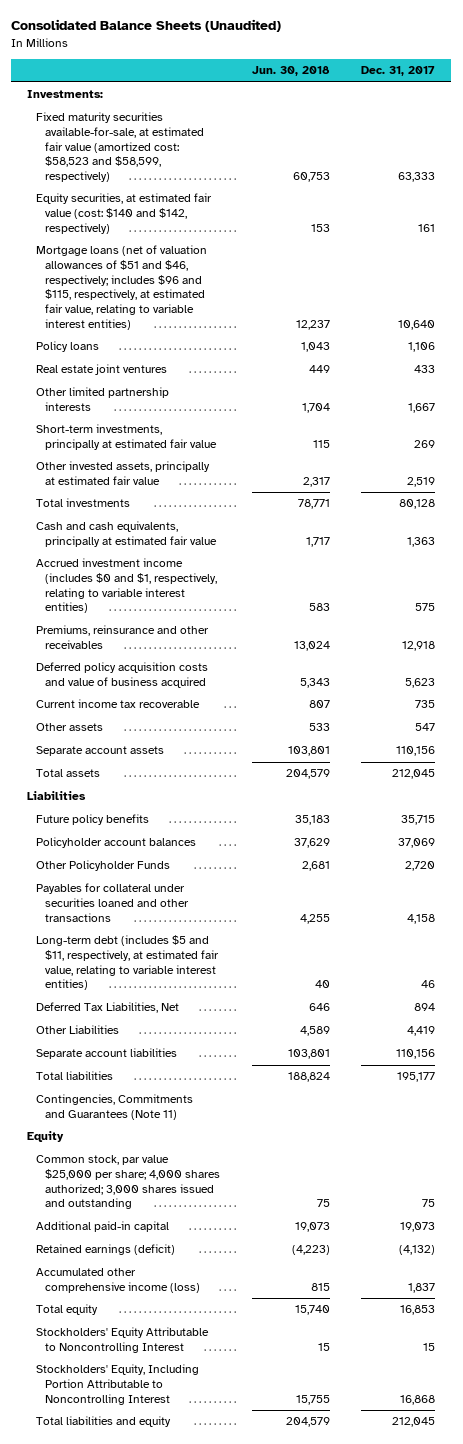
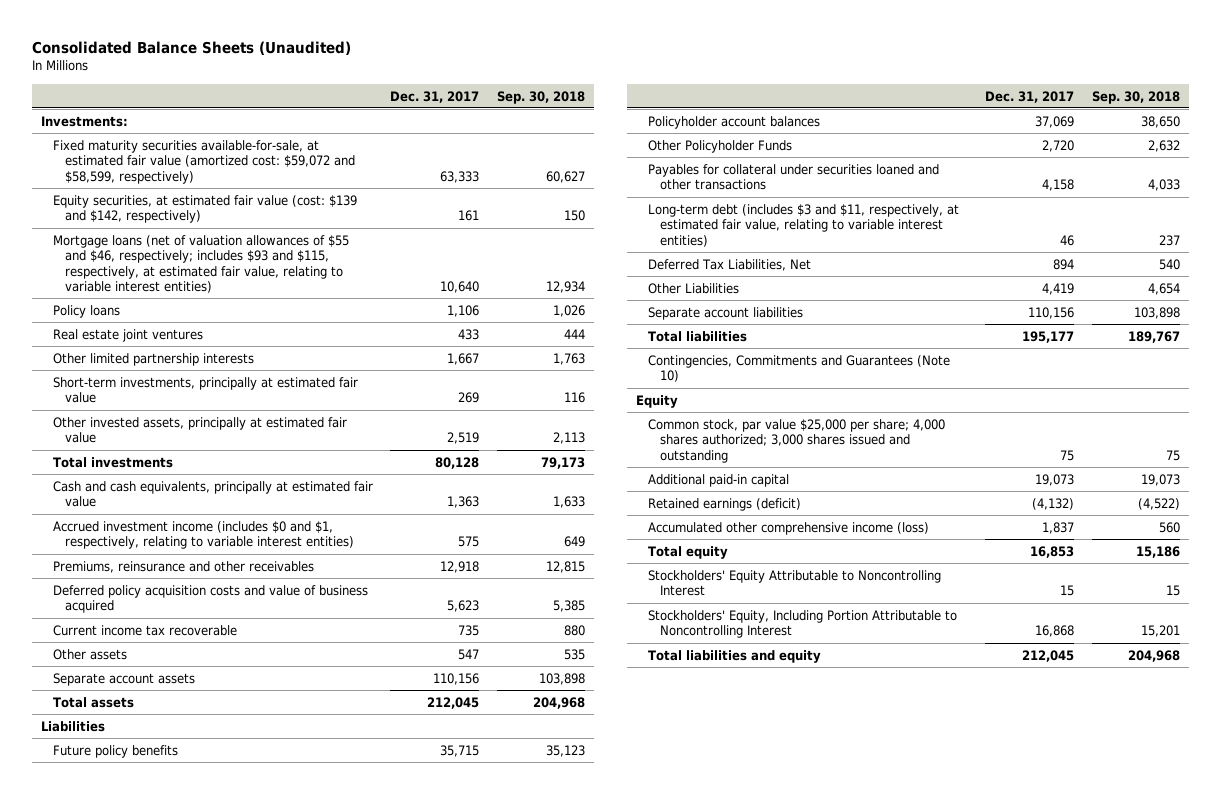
- | Jun. 30, 2018 | Dec. 31, 2017
+ | Dec. 31, 2017 | Sep. 30, 2018
- Fixed maturity securities available-for-sale, at estimated fair value (amortized cost: $58,523 and $58,599, respectively) | 60,753 | 63,333
- Equity securities, at estimated fair value (cost: $140 and $142, respectively) | 153 | 161
- Mortgage loans (net of valuation allowances of $51 and $46, respectively; includes $96 and $115, respectively, at estimated fair value, relating to variable interest entities) | 12,237 | 10,640
+ Fixed maturity securities available-for-sale, at estimated fair value (amortized cost: $59,072 and $58,599, respectively) | 63,333 | 60,627
+ Equity securities, at estimated fair value (cost: $139 and $142, respectively) | 161 | 150
+ Mortgage loans (net of valuation allowances of $55 and $46, respectively; includes $93 and $115, respectively, at estimated fair value, relating to variable interest entities) | 10,640 | 12,934
- Long-term debt (includes $5 and $11, respectively, at estimated fair value, relating to variable interest entities) | 40 | 46
+ Long-term debt (includes $3 and $11, respectively, at estimated fair value, relating to variable interest entities) | 46 | 237
- Contingencies, Commitments and Guarantees (Note 11)
+ Contingencies, Commitments and Guarantees (Note 10)

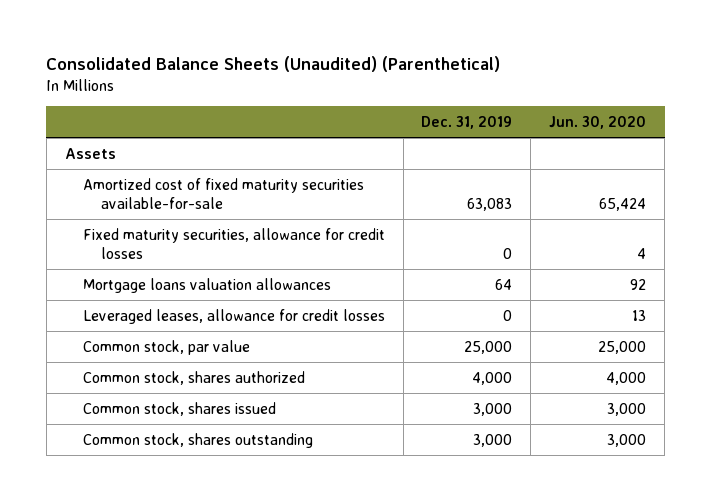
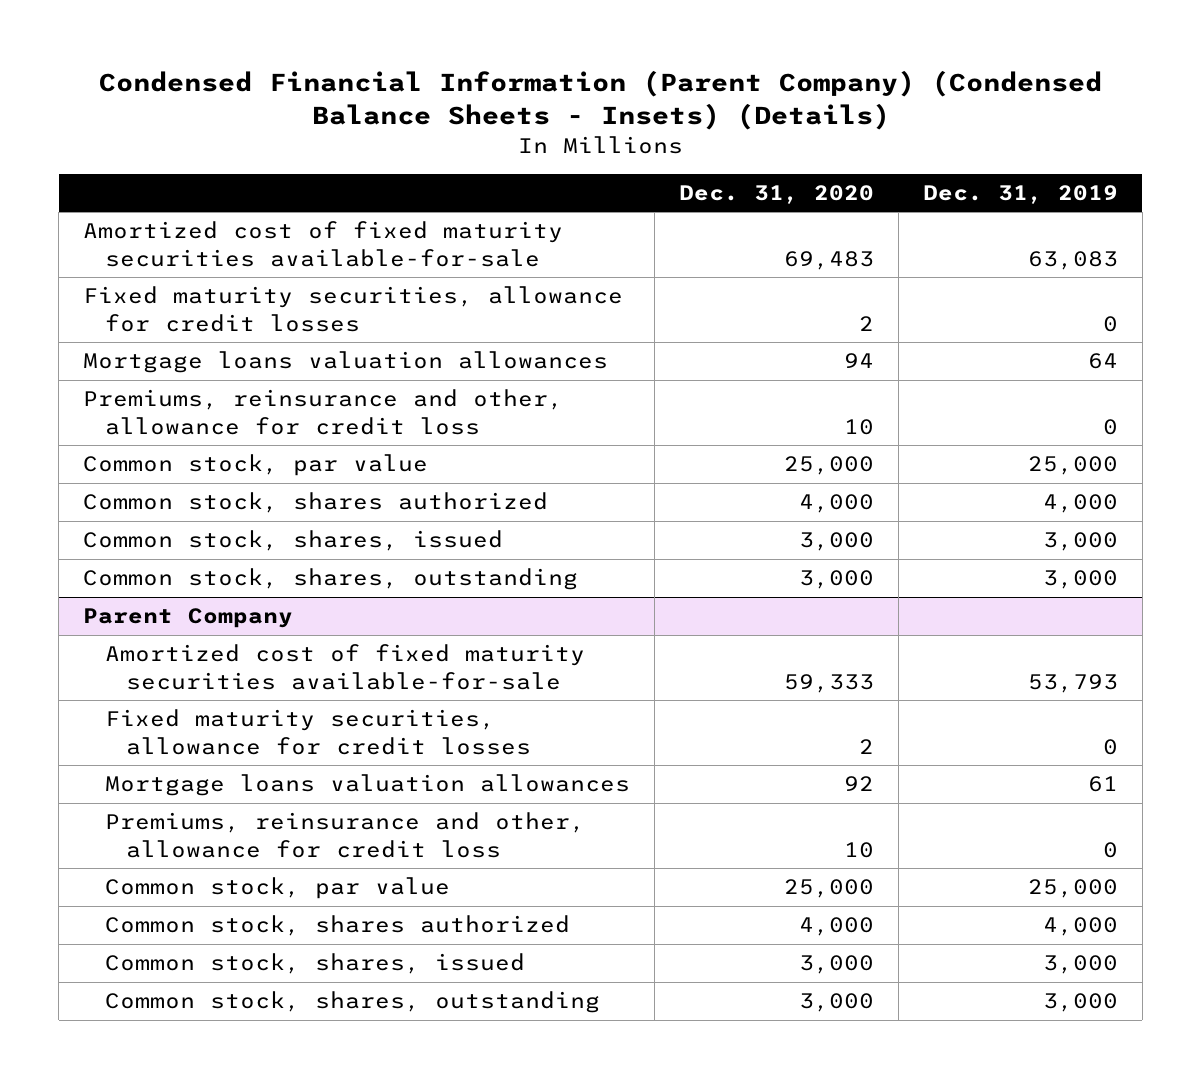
- Consolidated Balance Sheets (Unaudited) (Parenthetical)
+ Condensed Financial Information (Parent Company) (Condensed Balance Sheets - Insets) (Details)
- | Dec. 31, 2019 | Jun. 30, 2020
+ | Dec. 31, 2020 | Dec. 31, 2019
- Assets
- Leveraged leases, allowance for credit losses | 0 | 13
+ Premiums, reinsurance and other, allowance for credit loss | 10 | 0
- Common stock, shares issued | 3,000 | 3,000
- Common stock, shares outstanding | 3,000 | 3,000
+ Common stock, shares, issued | 3,000 | 3,000
+ Common stock, shares, outstanding | 3,000 | 3,000
+ Parent Company
+ Amortized cost of fixed maturity securities available-for-sale | 59,333 | 53,793
+ Fixed maturity securities, allowance for credit losses | 2 | 0
+ Mortgage loans valuation allowances | 92 | 61
+ Premiums, reinsurance and other, allowance for credit loss | 10 | 0
+ Common stock, par value | 25,000 | 25,000
+ Common stock, shares authorized | 4,000 | 4,000
+ Common stock, shares, issued | 3,000 | 3,000
+ Common stock, shares, outstanding | 3,000 | 3,000

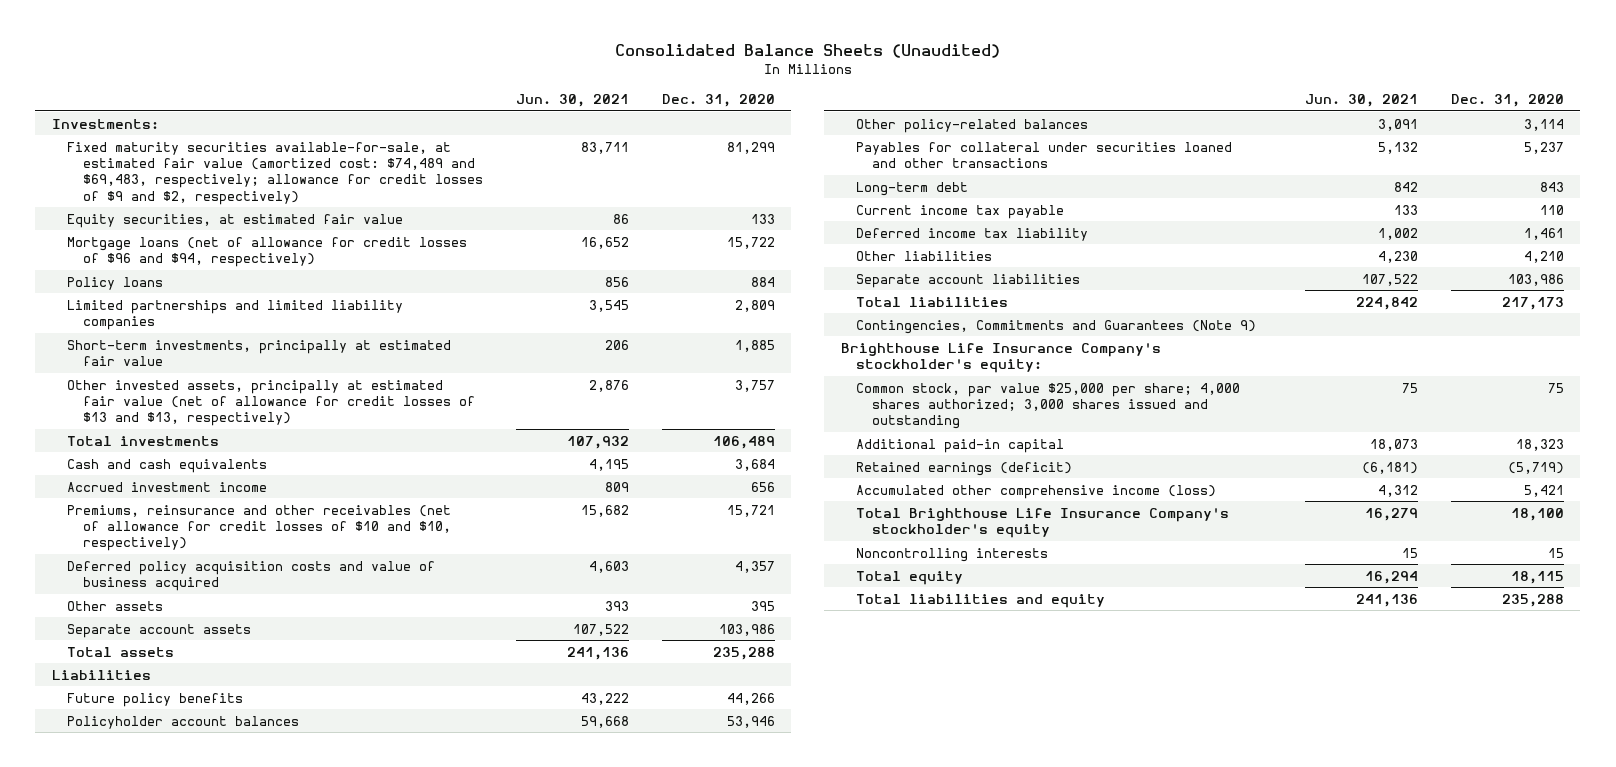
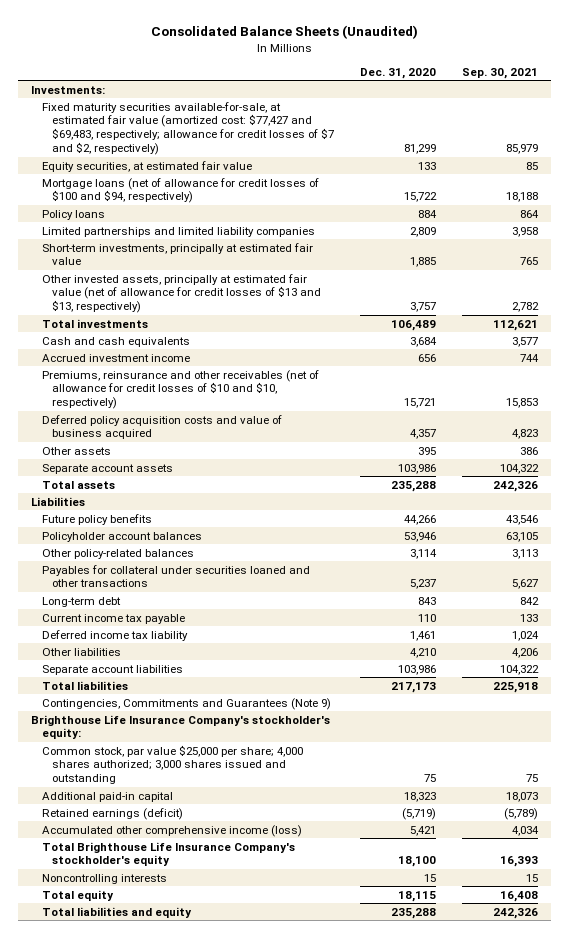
- | Jun. 30, 2021 | Dec. 31, 2020
+ | Dec. 31, 2020 | Sep. 30, 2021
- Fixed maturity securities available-for-sale, at estimated fair value (amortized cost: $74,489 and $69,483, respectively; allowance for credit losses of $9 and $2, respectively) | 83,711 | 81,299
+ Fixed maturity securities available-for-sale, at estimated fair value (amortized cost: $77,427 and $69,483, respectively; allowance for credit losses of $7 and $2, respectively) | 81,299 | 85,979
- Mortgage loans (net of allowance for credit losses of $96 and $94, respectively) | 16,652 | 15,722
+ Mortgage loans (net of allowance for credit losses of $100 and $94, respectively) | 15,722 | 18,188

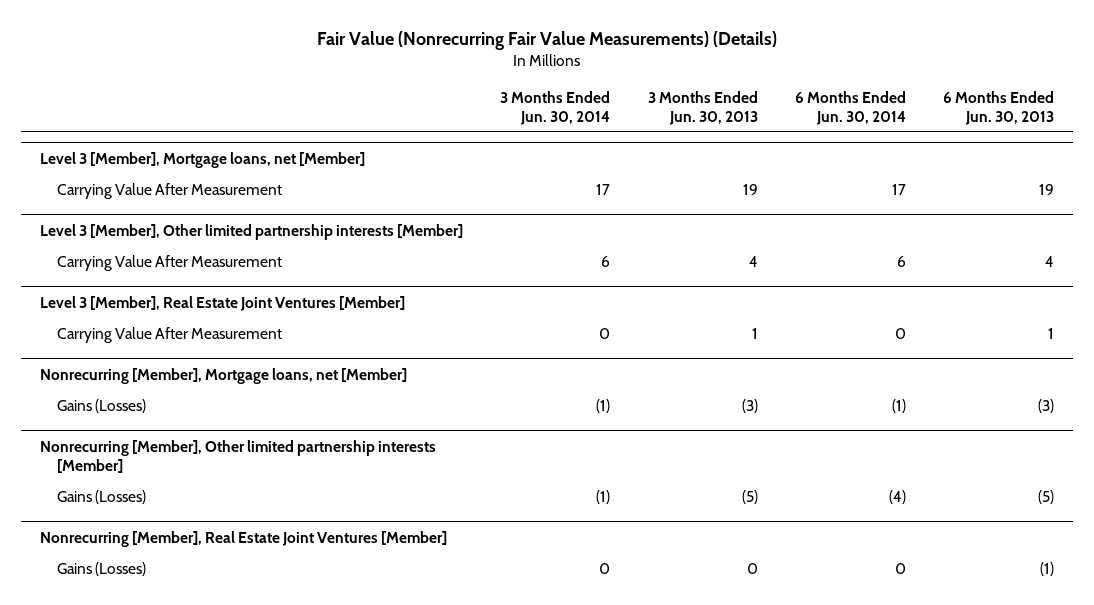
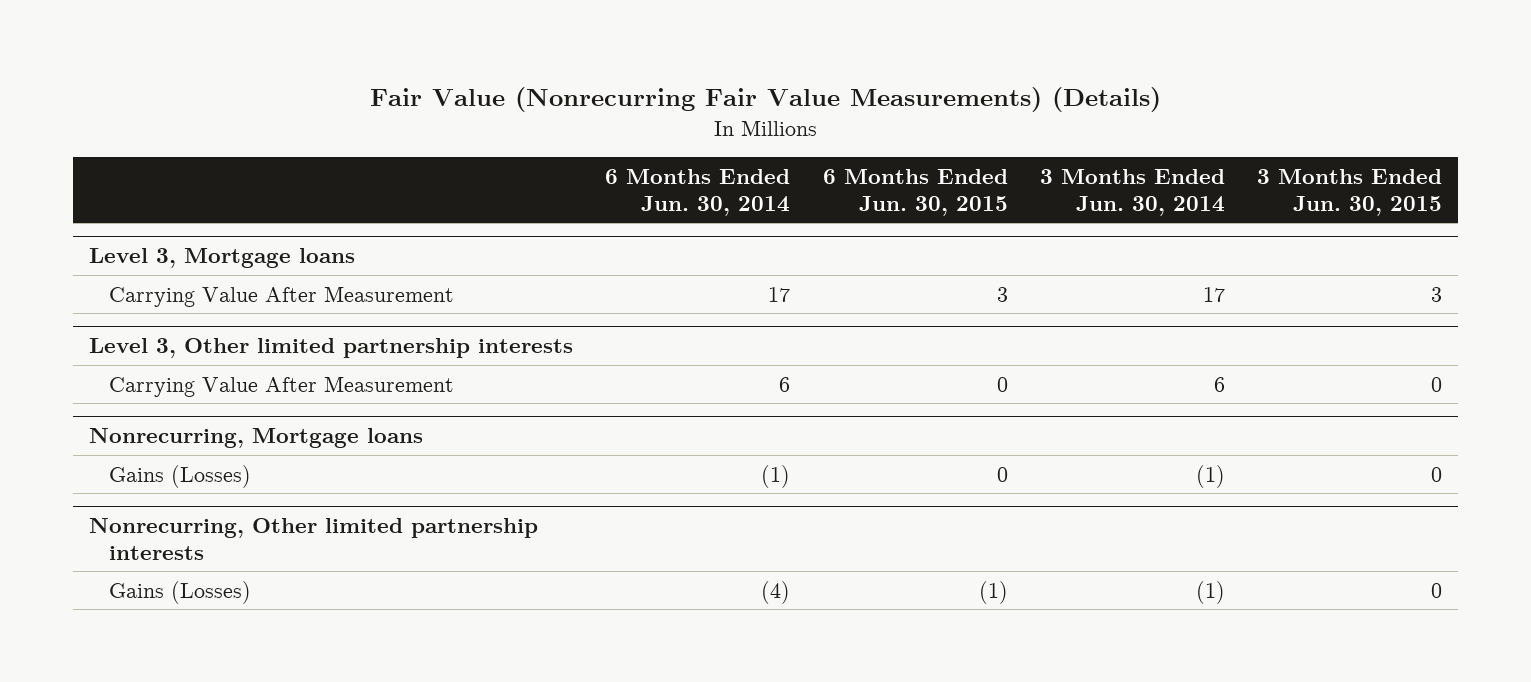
- | 3 Months Ended Jun. 30, 2014 | 3 Months Ended Jun. 30, 2013 | 6 Months Ended Jun. 30, 2014 | 6 Months Ended Jun. 30, 2013
+ | 6 Months Ended Jun. 30, 2014 | 6 Months Ended Jun. 30, 2015 | 3 Months Ended Jun. 30, 2014 | 3 Months Ended Jun. 30, 2015
- Level 3 [Member], Mortgage loans, net [Member]
+ Level 3, Mortgage loans
- Level 3 [Member], Other limited partnership interests [Member]
+ Level 3, Other limited partnership interests
- Level 3 [Member], Real Estate Joint Ventures [Member]
- Carrying Value After Measurement | 0 | 1 | 0 | 1
- Nonrecurring [Member], Mortgage loans, net [Member]
+ Nonrecurring, Mortgage loans
- Nonrecurring [Member], Other limited partnership interests [Member]
+ Nonrecurring, Other limited partnership interests
- Nonrecurring [Member], Real Estate Joint Ventures [Member]
- Gains (Losses) | 0 | 0 | 0 | (1)

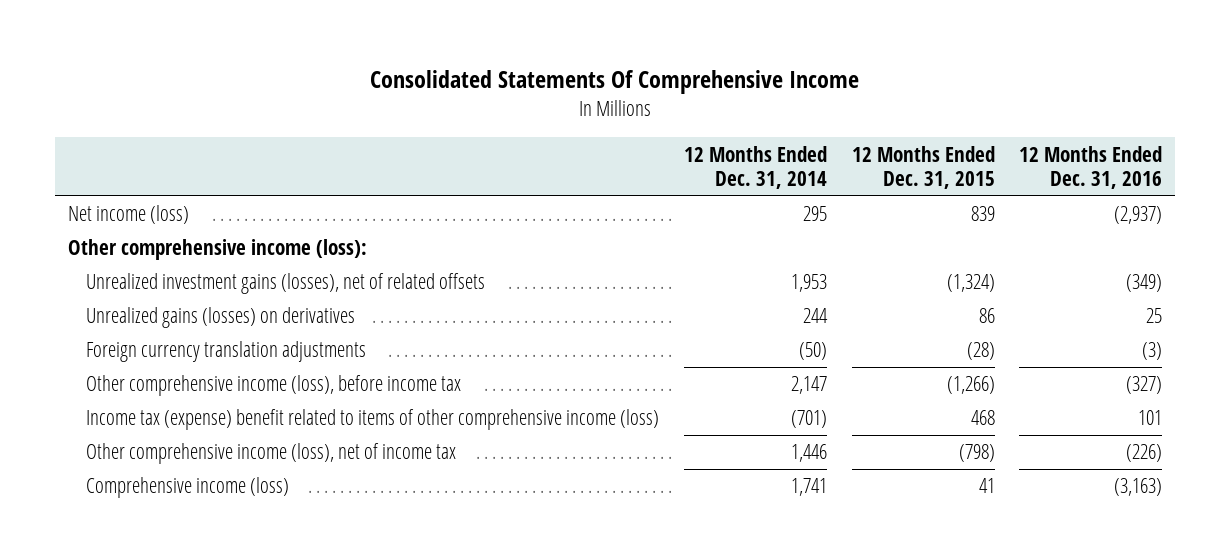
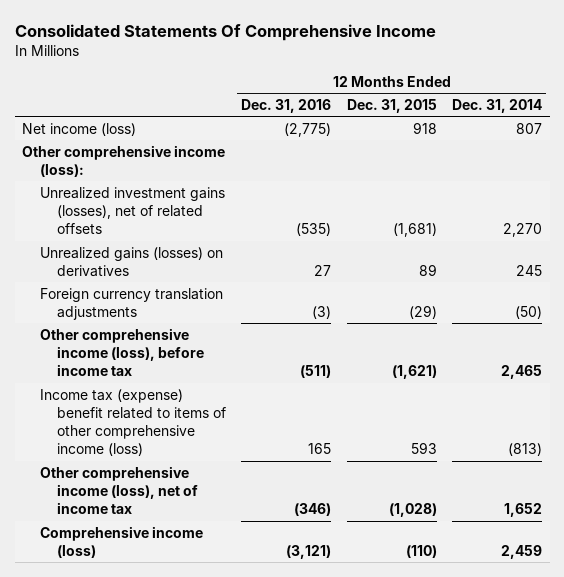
- | 12 Months Ended Dec. 31, 2014 | 12 Months Ended Dec. 31, 2015 | 12 Months Ended Dec. 31, 2016
+ | 12 Months Ended Dec. 31, 2016 | 12 Months Ended Dec. 31, 2015 | 12 Months Ended Dec. 31, 2014
- Net income (loss) | 295 | 839 | (2,937)
+ Net income (loss) | (2,775) | 918 | 807
- Unrealized investment gains (losses), net of related offsets | 1,953 | (1,324) | (349)
- Unrealized gains (losses) on derivatives | 244 | 86 | 25
- Foreign currency translation adjustments | (50) | (28) | (3)
- Other comprehensive income (loss), before income tax | 2,147 | (1,266) | (327)
- Income tax (expense) benefit related to items of other comprehensive income (loss) | (701) | 468 | 101
- Other comprehensive income (loss), net of income tax | 1,446 | (798) | (226)
- Comprehensive income (loss) | 1,741 | 41 | (3,163)
+ Unrealized investment gains (losses), net of related offsets | (535) | (1,681) | 2,270
+ Unrealized gains (losses) on derivatives | 27 | 89 | 245
+ Foreign currency translation adjustments | (3) | (29) | (50)
+ Other comprehensive income (loss), before income tax | (511) | (1,621) | 2,465
+ Income tax (expense) benefit related to items of other comprehensive income (loss) | 165 | 593 | (813)
+ Other comprehensive income (loss), net of income tax | (346) | (1,028) | 1,652
+ Comprehensive income (loss) | (3,121) | (110) | 2,459

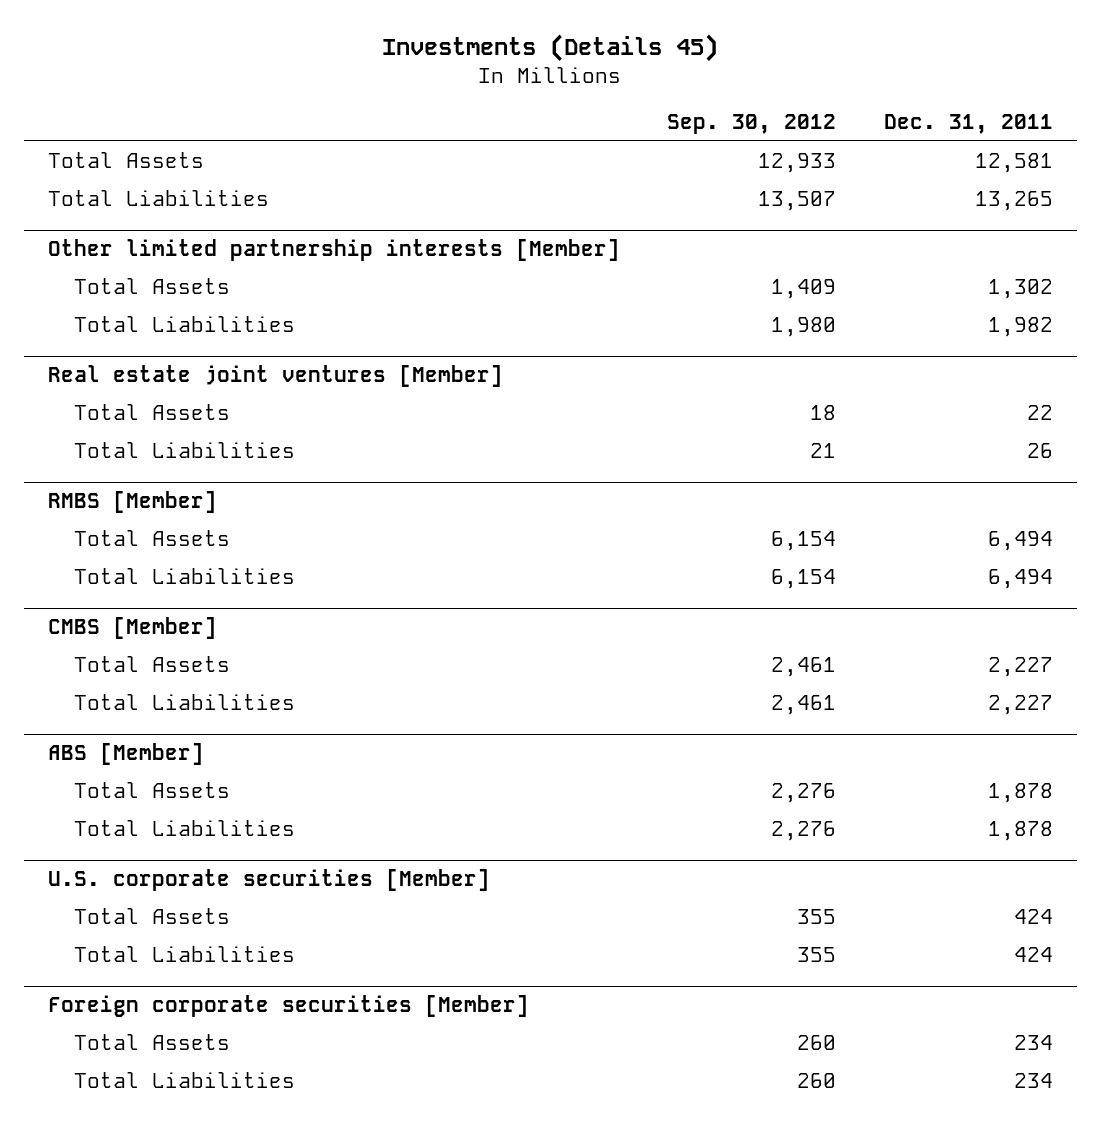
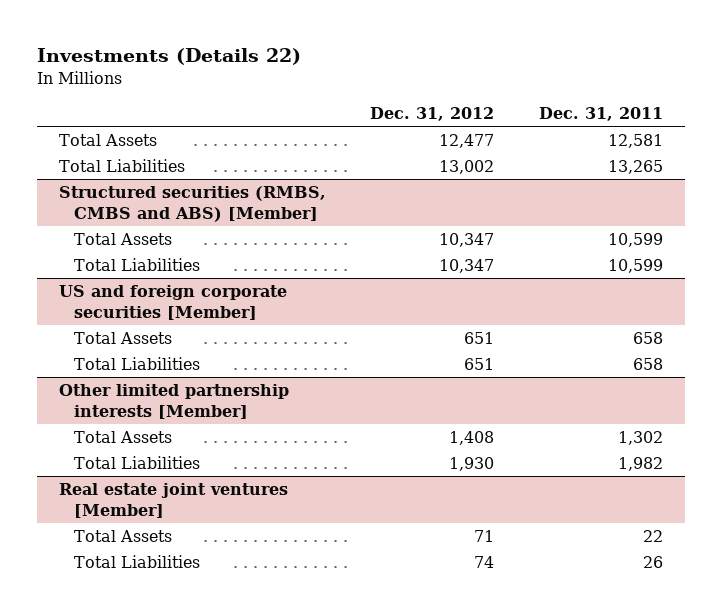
- Investments (Details 45)
+ Investments (Details 22)
- | Sep. 30, 2012 | Dec. 31, 2011
+ | Dec. 31, 2012 | Dec. 31, 2011
+ Structured securities (RMBS, CMBS and ABS) [Member]
+ Total Assets | 10,347 | 10,599
+ Total Liabilities | 10,347 | 10,599
+ US and foreign corporate securities [Member]
+ Total Assets | 651 | 658
+ Total Liabilities | 651 | 658
- RMBS [Member]
- Total Assets | 6,154 | 6,494
- Total Liabilities | 6,154 | 6,494
- CMBS [Member]
- Total Assets | 2,461 | 2,227
- Total Liabilities | 2,461 | 2,227
- ABS [Member]
- Total Assets | 2,276 | 1,878
- Total Liabilities | 2,276 | 1,878
- U.S. corporate securities [Member]
- Total Assets | 355 | 424
- Total Liabilities | 355 | 424
- Foreign corporate securities [Member]
- Total Assets | 260 | 234
- Total Liabilities | 260 | 234

